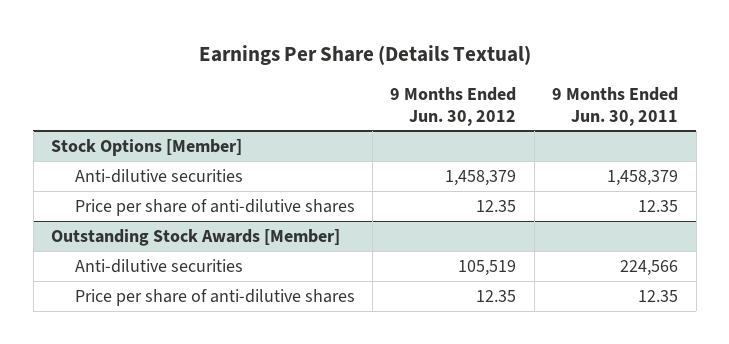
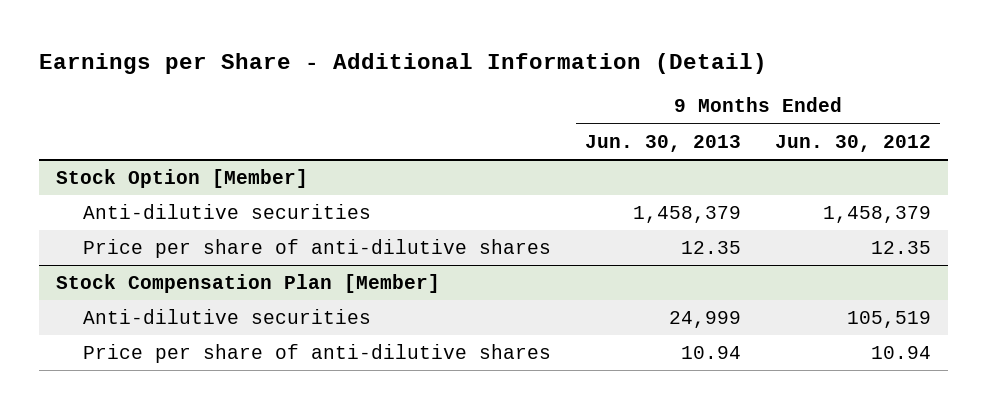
- Earnings Per Share (Details Textual)
+ Earnings per Share - Additional Information (Detail)
- | 9 Months Ended Jun. 30, 2012 | 9 Months Ended Jun. 30, 2011
+ | 9 Months Ended Jun. 30, 2013 | 9 Months Ended Jun. 30, 2012
- Stock Options [Member]
+ Stock Option [Member]
- Outstanding Stock Awards [Member]
+ Stock Compensation Plan [Member]
- Price per share of anti-dilutive shares | 12.35 | 12.35
+ Price per share of anti-dilutive shares | 10.94 | 10.94

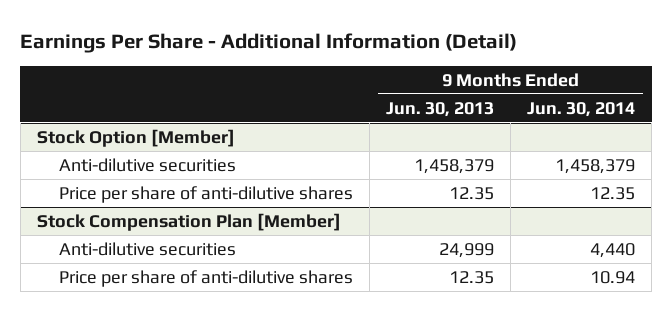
- Earnings per Share - Additional Information (Detail)
+ Earnings Per Share - Additional Information (Detail)
- | 9 Months Ended Jun. 30, 2013 | 9 Months Ended Jun. 30, 2012
+ | 9 Months Ended Jun. 30, 2013 | 9 Months Ended Jun. 30, 2014
@ Stock Compensation Plan [Member]
- Price per share of anti-dilutive shares | 10.94 | 10.94
+ Price per share of anti-dilutive shares | 12.35 | 10.94

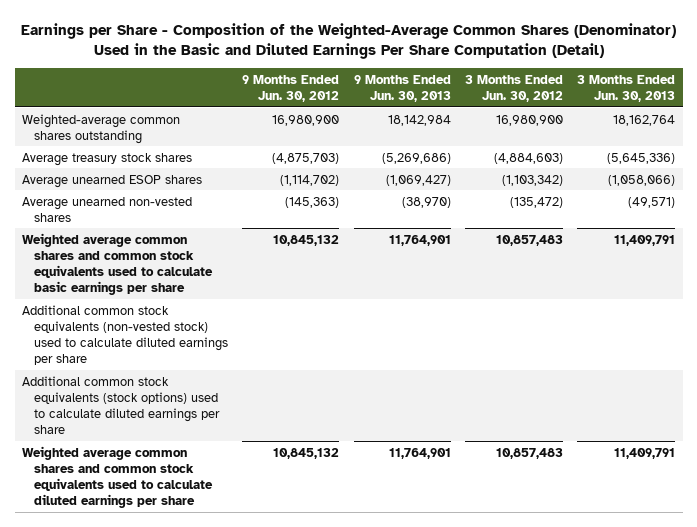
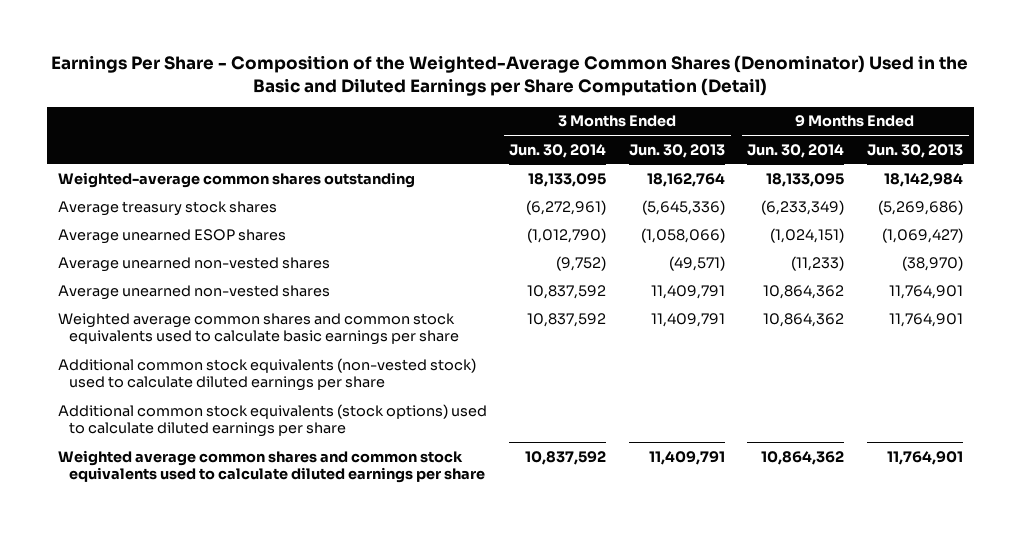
- Earnings per Share - Composition of the Weighted-Average Common Shares (Denominator) Used in the Basic and Diluted Earnings Per Share Computation (Detail)
+ Earnings Per Share - Composition of the Weighted-Average Common Shares (Denominator) Used in the Basic and Diluted Earnings per Share Computation (Detail)
- | 9 Months Ended Jun. 30, 2012 | 9 Months Ended Jun. 30, 2013 | 3 Months Ended Jun. 30, 2012 | 3 Months Ended Jun. 30, 2013
+ | 3 Months Ended Jun. 30, 2014 | 3 Months Ended Jun. 30, 2013 | 9 Months Ended Jun. 30, 2014 | 9 Months Ended Jun. 30, 2013
+ Average unearned non-vested shares | 10,837,592 | 11,409,791 | 10,864,362 | 11,764,901

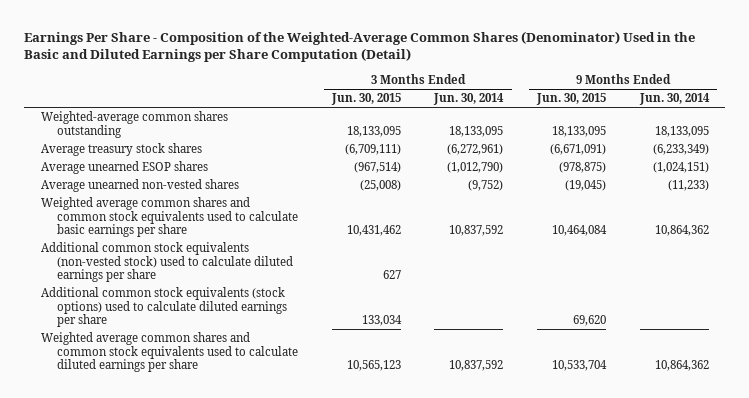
- | 3 Months Ended Jun. 30, 2014 | 3 Months Ended Jun. 30, 2013 | 9 Months Ended Jun. 30, 2014 | 9 Months Ended Jun. 30, 2013
+ | 3 Months Ended Jun. 30, 2015 | 3 Months Ended Jun. 30, 2014 | 9 Months Ended Jun. 30, 2015 | 9 Months Ended Jun. 30, 2014
- Average unearned non-vested shares | 10,837,592 | 11,409,791 | 10,864,362 | 11,764,901

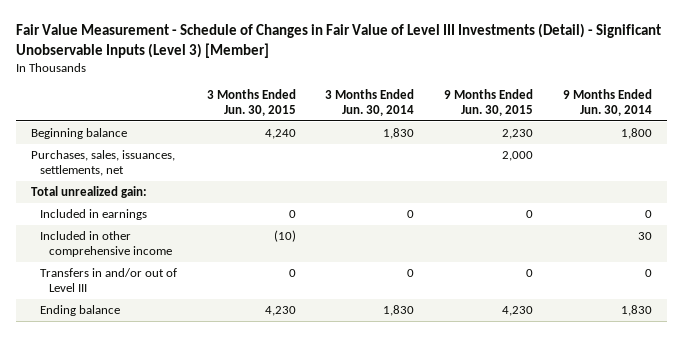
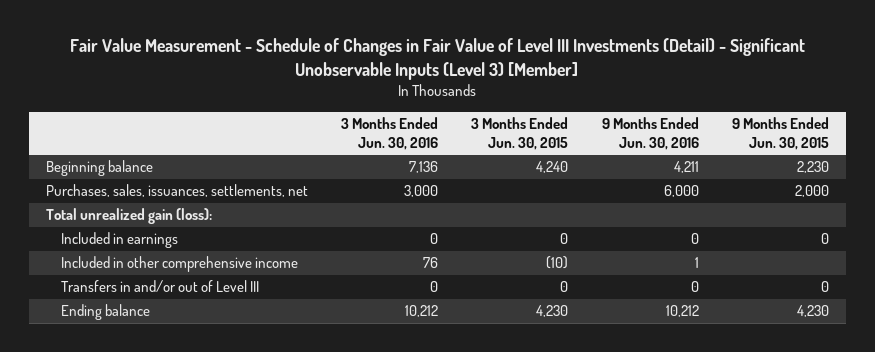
- | 3 Months Ended Jun. 30, 2015 | 3 Months Ended Jun. 30, 2014 | 9 Months Ended Jun. 30, 2015 | 9 Months Ended Jun. 30, 2014
+ | 3 Months Ended Jun. 30, 2016 | 3 Months Ended Jun. 30, 2015 | 9 Months Ended Jun. 30, 2016 | 9 Months Ended Jun. 30, 2015
- Total unrealized gain:
+ Total unrealized gain (loss):

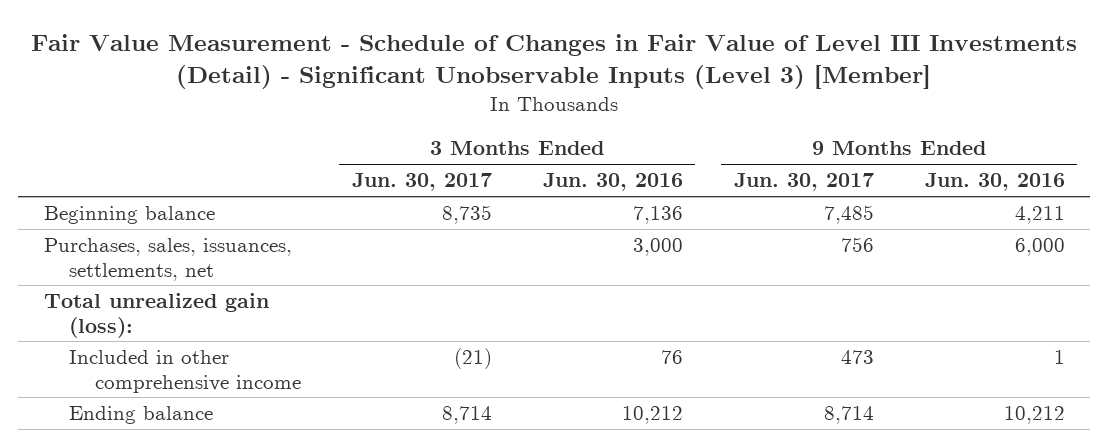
- | 3 Months Ended Jun. 30, 2016 | 3 Months Ended Jun. 30, 2015 | 9 Months Ended Jun. 30, 2016 | 9 Months Ended Jun. 30, 2015
+ | 3 Months Ended Jun. 30, 2017 | 3 Months Ended Jun. 30, 2016 | 9 Months Ended Jun. 30, 2017 | 9 Months Ended Jun. 30, 2016
- Included in earnings | 0 | 0 | 0 | 0
- Transfers in and/or out of Level III | 0 | 0 | 0 | 0

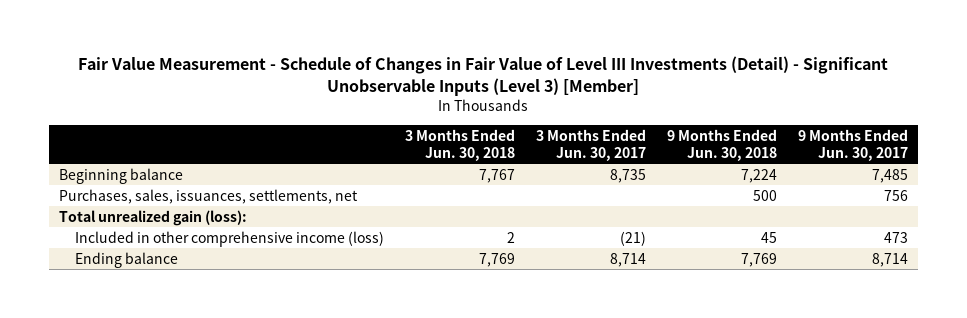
- | 3 Months Ended Jun. 30, 2017 | 3 Months Ended Jun. 30, 2016 | 9 Months Ended Jun. 30, 2017 | 9 Months Ended Jun. 30, 2016
+ | 3 Months Ended Jun. 30, 2018 | 3 Months Ended Jun. 30, 2017 | 9 Months Ended Jun. 30, 2018 | 9 Months Ended Jun. 30, 2017
- Included in other comprehensive income | (21) | 76 | 473 | 1
+ Included in other comprehensive income (loss) | 2 | (21) | 45 | 473

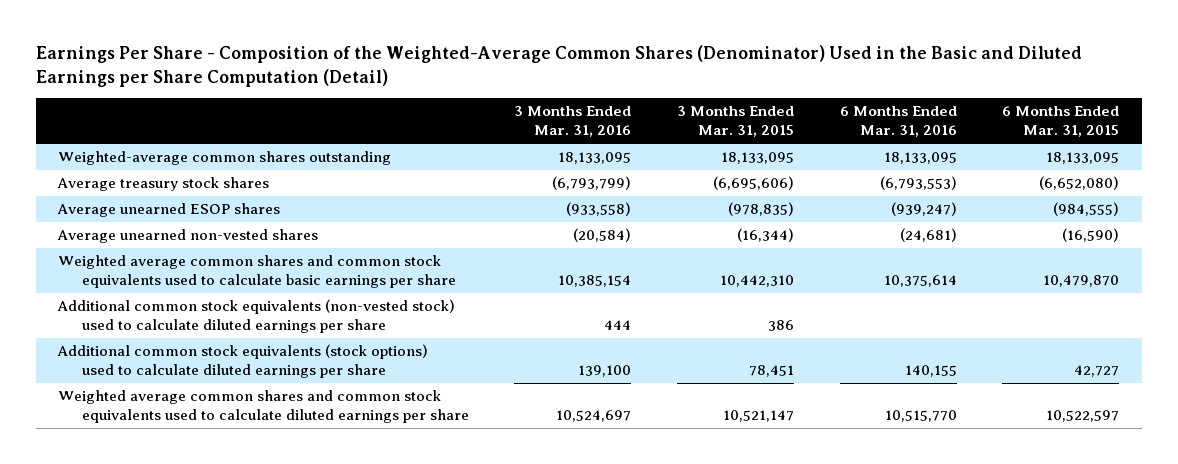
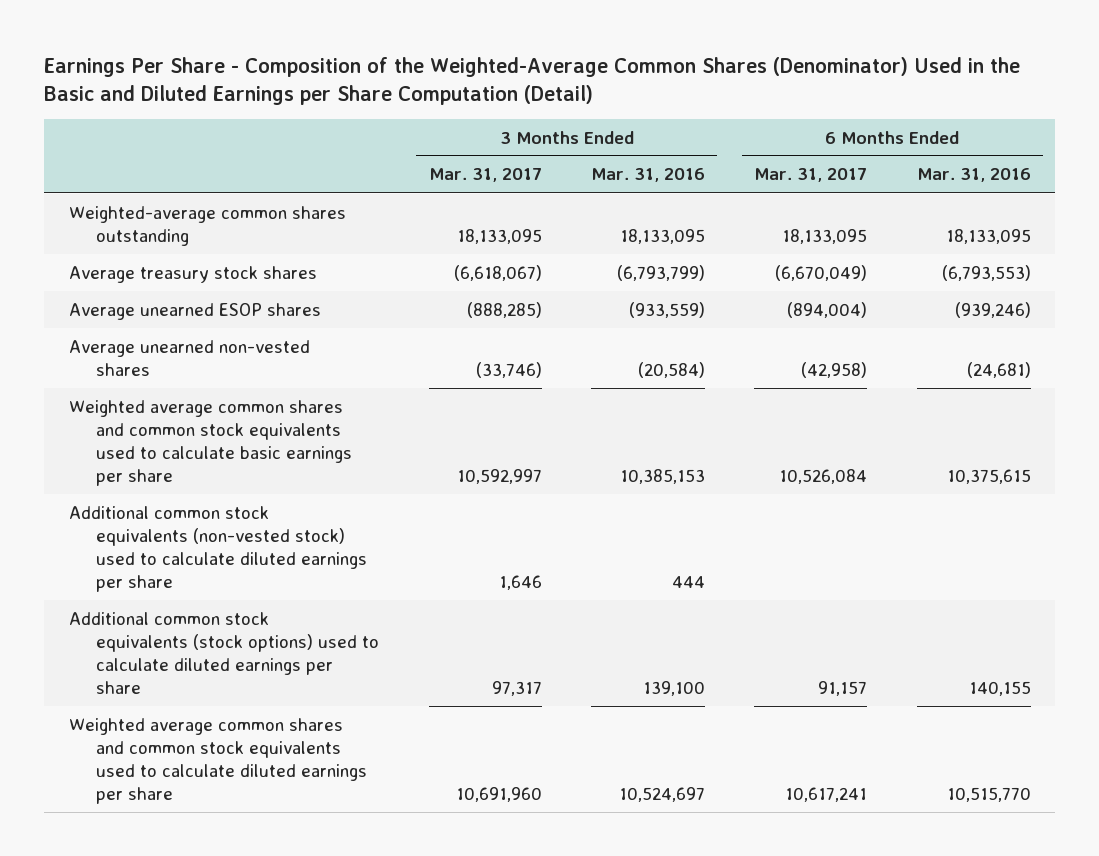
- | 3 Months Ended Mar. 31, 2016 | 3 Months Ended Mar. 31, 2015 | 6 Months Ended Mar. 31, 2016 | 6 Months Ended Mar. 31, 2015
+ | 3 Months Ended Mar. 31, 2017 | 3 Months Ended Mar. 31, 2016 | 6 Months Ended Mar. 31, 2017 | 6 Months Ended Mar. 31, 2016
- Average unearned ESOP shares | (933,558) | (978,835) | (939,247) | (984,555)
+ Average unearned ESOP shares | (888,285) | (933,559) | (894,004) | (939,246)
- Weighted average common shares and common stock equivalents used to calculate basic earnings per share | 10,385,154 | 10,442,310 | 10,375,614 | 10,479,870
+ Weighted average common shares and common stock equivalents used to calculate basic earnings per share | 10,592,997 | 10,385,153 | 10,526,084 | 10,375,615

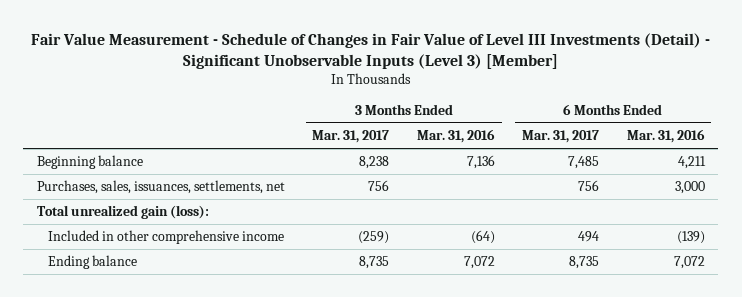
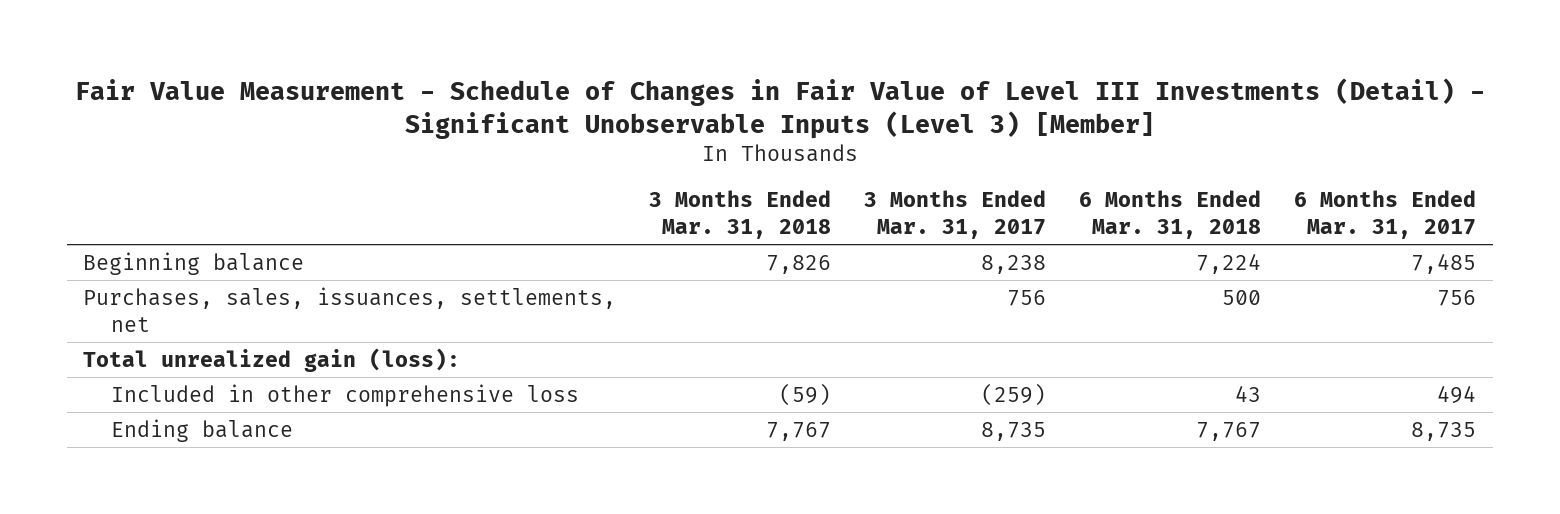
- | 3 Months Ended Mar. 31, 2017 | 3 Months Ended Mar. 31, 2016 | 6 Months Ended Mar. 31, 2017 | 6 Months Ended Mar. 31, 2016
+ | 3 Months Ended Mar. 31, 2018 | 3 Months Ended Mar. 31, 2017 | 6 Months Ended Mar. 31, 2018 | 6 Months Ended Mar. 31, 2017
- Included in other comprehensive income | (259) | (64) | 494 | (139)
+ Included in other comprehensive loss | (59) | (259) | 43 | 494

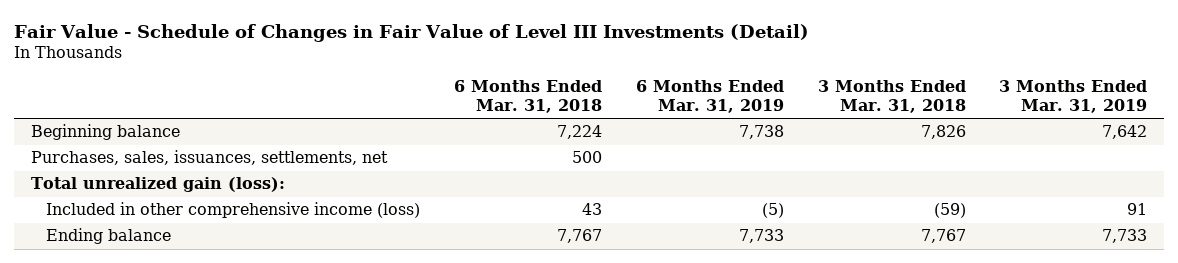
- Fair Value Measurement - Schedule of Changes in Fair Value of Level III Investments (Detail) - Significant Unobservable Inputs (Level 3) [Member]
+ Fair Value - Schedule of Changes in Fair Value of Level III Investments (Detail)
- | 3 Months Ended Mar. 31, 2018 | 3 Months Ended Mar. 31, 2017 | 6 Months Ended Mar. 31, 2018 | 6 Months Ended Mar. 31, 2017
+ | 6 Months Ended Mar. 31, 2018 | 6 Months Ended Mar. 31, 2019 | 3 Months Ended Mar. 31, 2018 | 3 Months Ended Mar. 31, 2019
- Included in other comprehensive loss | (59) | (259) | 43 | 494
+ Included in other comprehensive income (loss) | 43 | (5) | (59) | 91

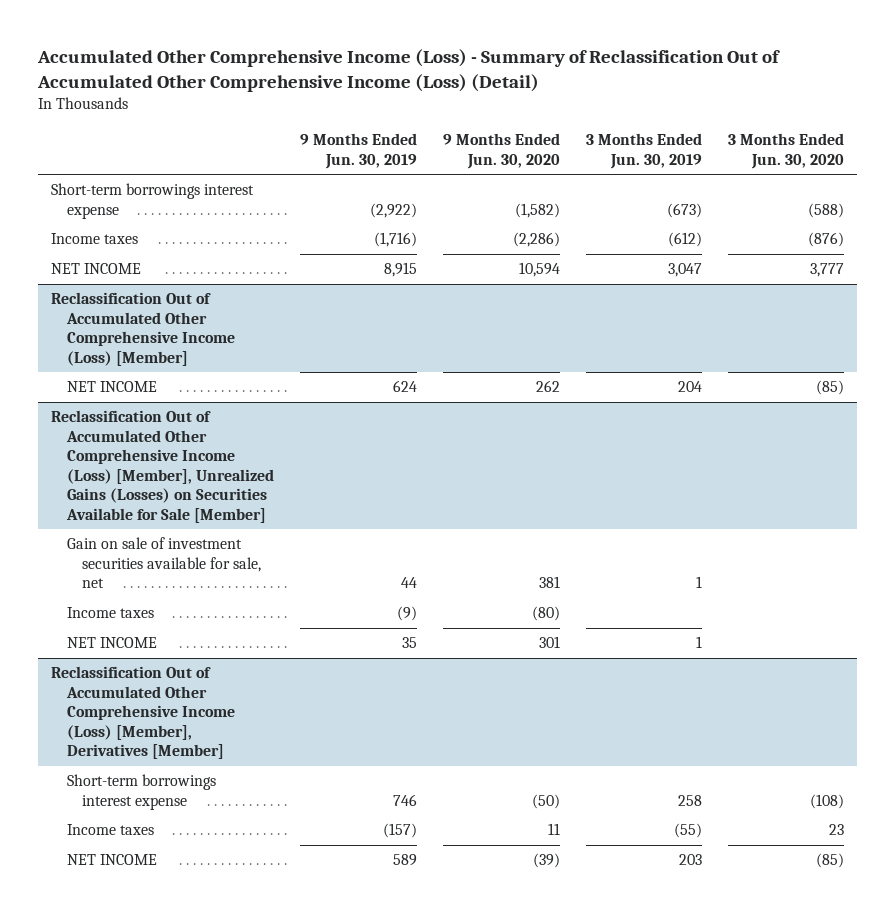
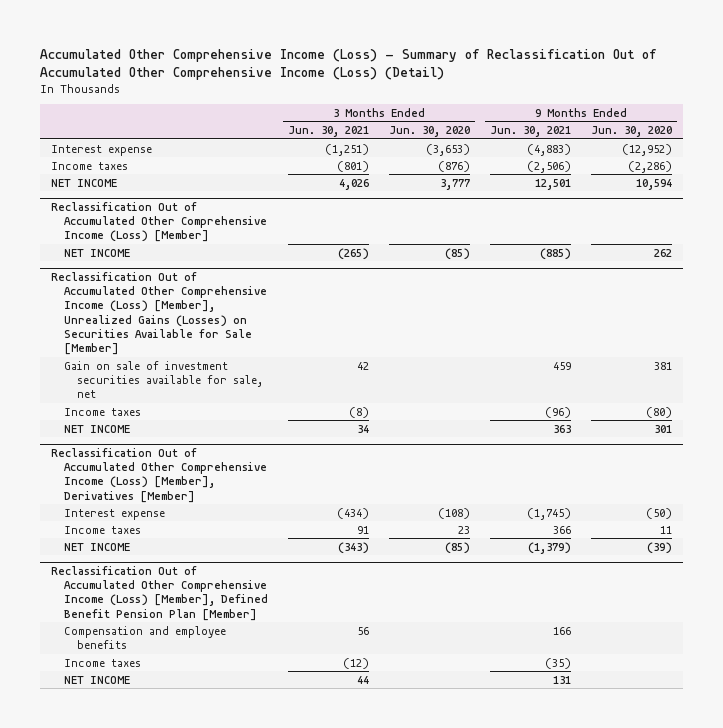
- | 9 Months Ended Jun. 30, 2019 | 9 Months Ended Jun. 30, 2020 | 3 Months Ended Jun. 30, 2019 | 3 Months Ended Jun. 30, 2020
+ | 3 Months Ended Jun. 30, 2021 | 3 Months Ended Jun. 30, 2020 | 9 Months Ended Jun. 30, 2021 | 9 Months Ended Jun. 30, 2020
- Short-term borrowings interest expense | (2,922) | (1,582) | (673) | (588)
+ Interest expense | (1,251) | (3,653) | (4,883) | (12,952)
@ Reclassification Out of Accumulated Other Comprehensive Income (Loss) [Member], Derivatives [Member]
- Short-term borrowings interest expense | 746 | (50) | 258 | (108)
+ Interest expense | (434) | (108) | (1,745) | (50)
+ Reclassification Out of Accumulated Other Comprehensive Income (Loss) [Member], Defined Benefit Pension Plan [Member]
+ Compensation and employee benefits | 56 | | 166 |
+ Income taxes | (12) | | (35) |
+ NET INCOME | 44 | | 131 |

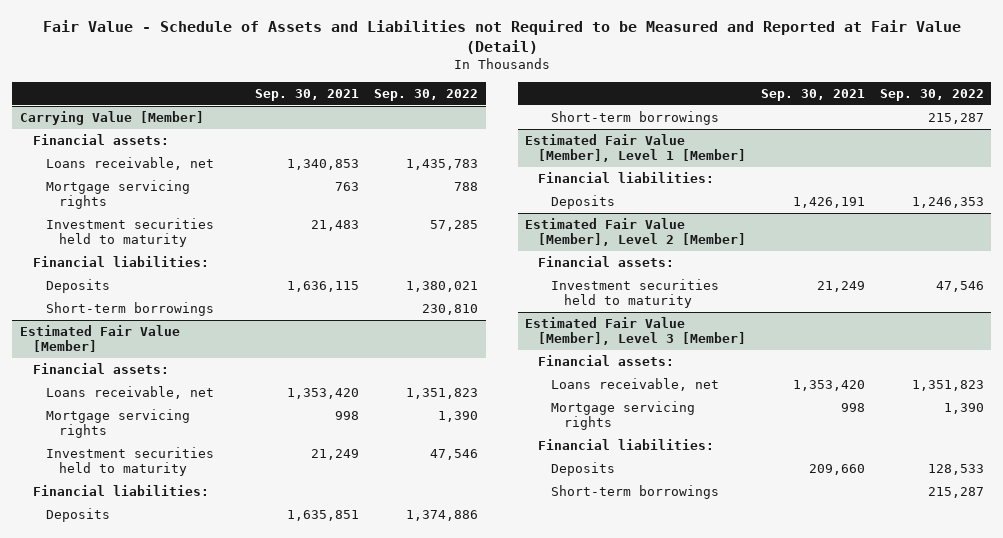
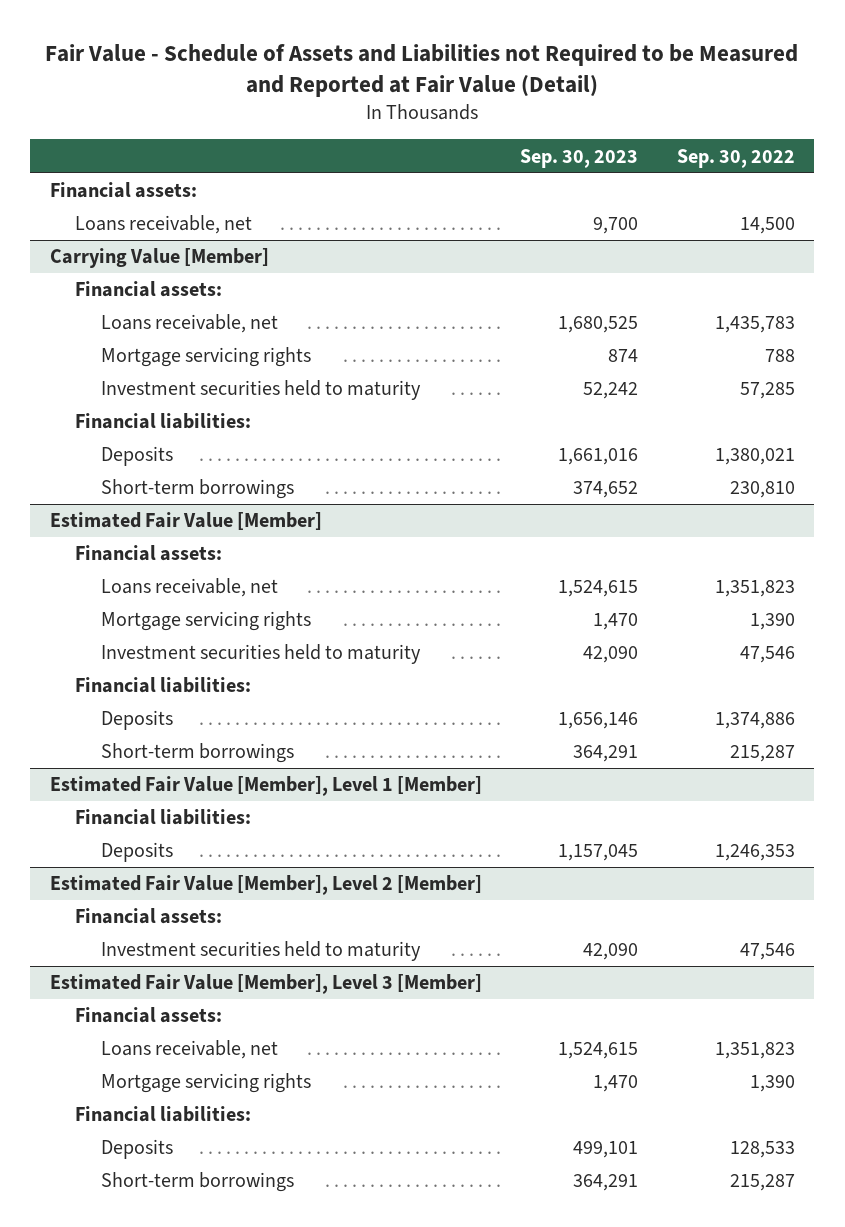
- | Sep. 30, 2021 | Sep. 30, 2022
+ | Sep. 30, 2023 | Sep. 30, 2022
+ Financial assets:
+ Loans receivable, net | 9,700 | 14,500

